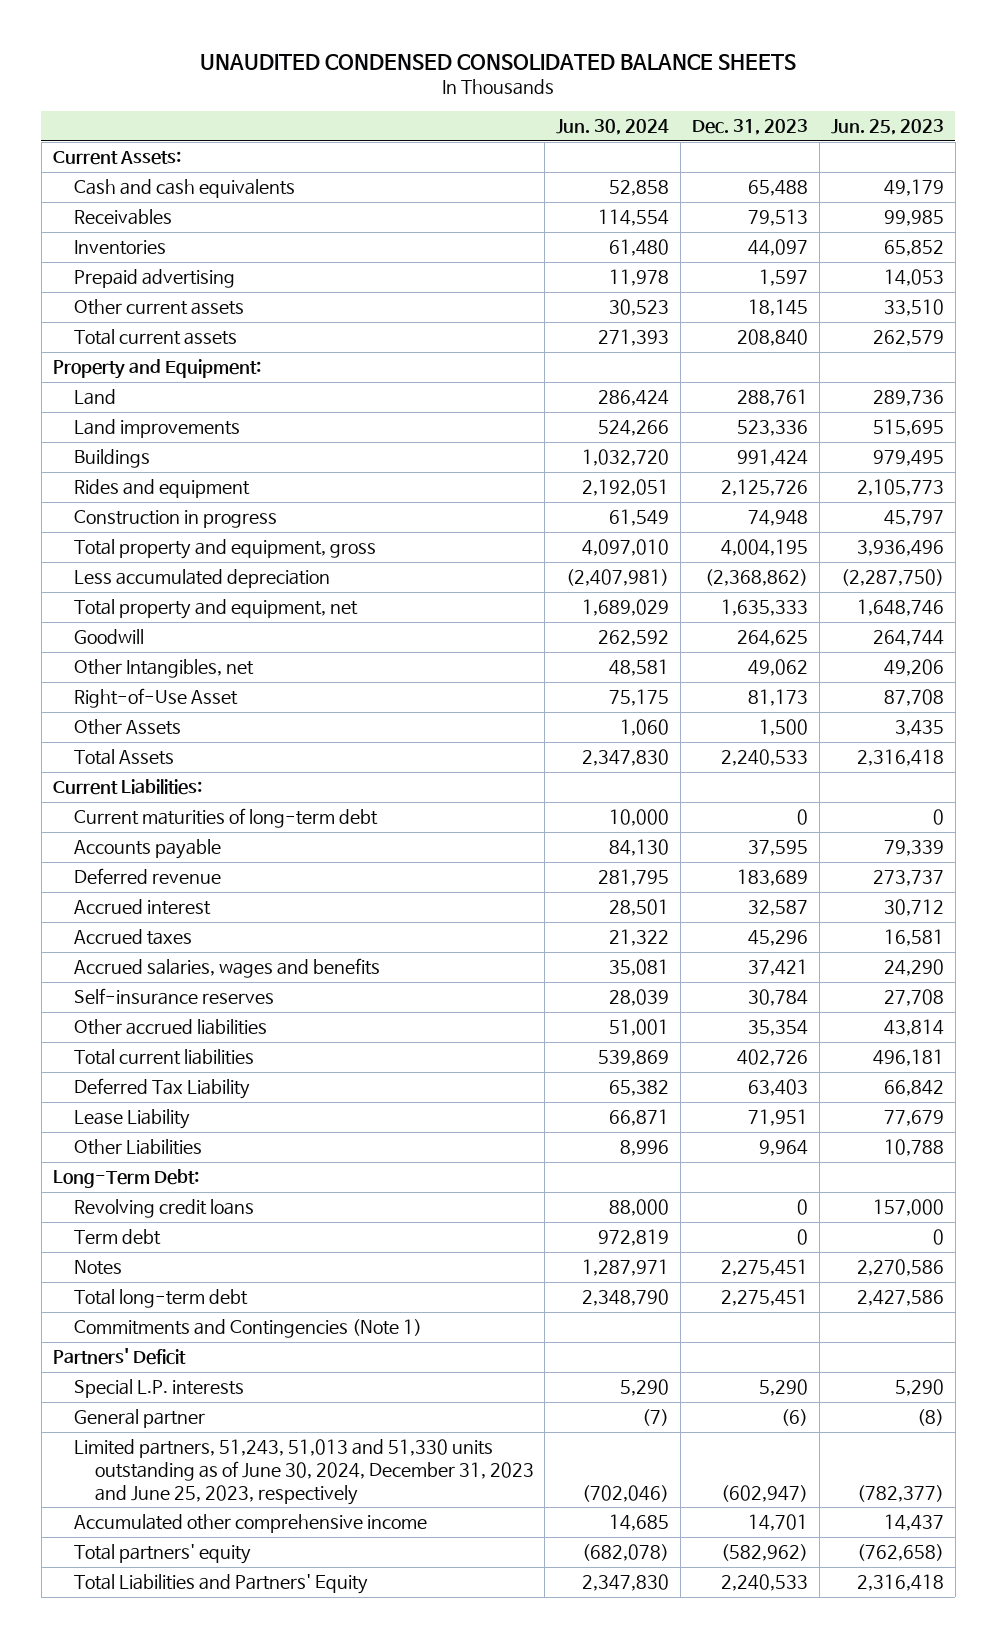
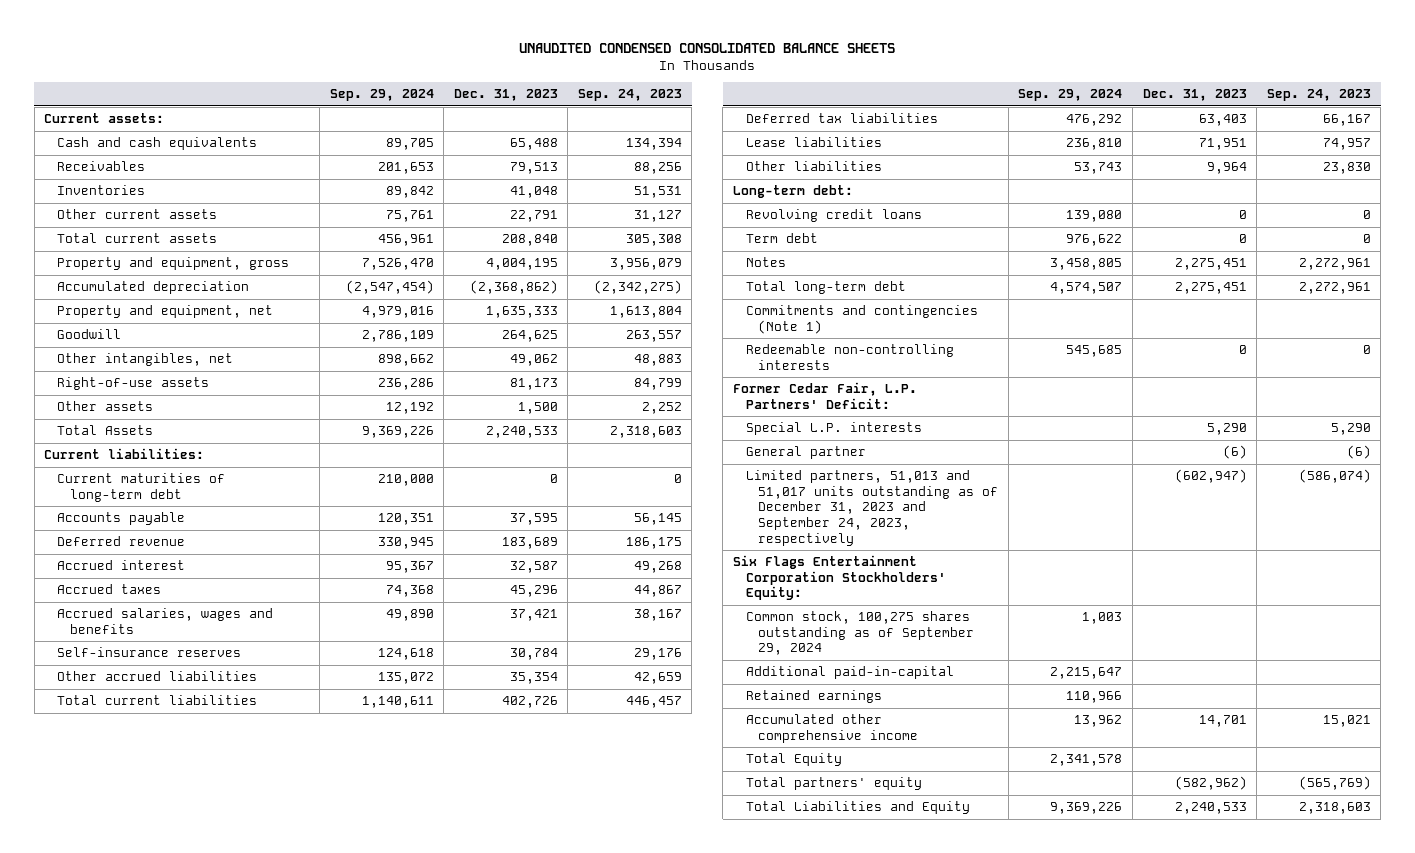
- | Jun. 30, 2024 | Dec. 31, 2023 | Jun. 25, 2023
+ | Sep. 29, 2024 | Dec. 31, 2023 | Sep. 24, 2023
- Current Assets:
+ Current assets:
- Inventories | 61,480 | 44,097 | 65,852
- Prepaid advertising | 11,978 | 1,597 | 14,053
- Other current assets | 30,523 | 18,145 | 33,510
+ Inventories | 89,842 | 41,048 | 51,531
+ Other current assets | 75,761 | 22,791 | 31,127
- Property and Equipment:
- Land | 286,424 | 288,761 | 289,736
- Land improvements | 524,266 | 523,336 | 515,695
- Buildings | 1,032,720 | 991,424 | 979,495
- Rides and equipment | 2,192,051 | 2,125,726 | 2,105,773
- Construction in progress | 61,549 | 74,948 | 45,797
- Total property and equipment, gross | 4,097,010 | 4,004,195 | 3,936,496
- Less accumulated depreciation | (2,407,981) | (2,368,862) | (2,287,750)
- Total property and equipment, net | 1,689,029 | 1,635,333 | 1,648,746
+ Property and equipment, gross | 7,526,470 | 4,004,195 | 3,956,079
+ Accumulated depreciation | (2,547,454) | (2,368,862) | (2,342,275)
+ Property and equipment, net | 4,979,016 | 1,635,333 | 1,613,804
- Other Intangibles, net | 48,581 | 49,062 | 49,206
- Right-of-Use Asset | 75,175 | 81,173 | 87,708
- Other Assets | 1,060 | 1,500 | 3,435
+ Other intangibles, net | 898,662 | 49,062 | 48,883
+ Right-of-use assets | 236,286 | 81,173 | 84,799
+ Other assets | 12,192 | 1,500 | 2,252
- Current Liabilities:
+ Current liabilities:
- Deferred Tax Liability | 65,382 | 63,403 | 66,842
- Lease Liability | 66,871 | 71,951 | 77,679
- Other Liabilities | 8,996 | 9,964 | 10,788
- Long-Term Debt:
+ Deferred tax liabilities | 476,292 | 63,403 | 66,167
+ Lease liabilities | 236,810 | 71,951 | 74,957
+ Other liabilities | 53,743 | 9,964 | 23,830
+ Long-term debt:
- Commitments and Contingencies (Note 1)
- Partners' Deficit
+ Commitments and contingencies (Note 1)
+ Redeemable non-controlling interests | 545,685 | 0 | 0
+ Former Cedar Fair, L.P. Partners' Deficit:
- Limited partners, 51,243, 51,013 and 51,330 units outstanding as of June 30, 2024, December 31, 2023 and June 25, 2023, respectively | (702,046) | (602,947) | (782,377)
+ Limited partners, 51,013 and 51,017 units outstanding as of December 31, 2023 and September 24, 2023, respectively | | (602,947) | (586,074)
+ Six Flags Entertainment Corporation Stockholders' Equity:
+ Common stock, 100,275 shares outstanding as of September 29, 2024 | 1,003 | |
+ Additional paid-in-capital | 2,215,647 | |
+ Retained earnings | 110,966 | |
+ Total Equity | 2,341,578 | |
- Total Liabilities and Partners' Equity | 2,347,830 | 2,240,533 | 2,316,418
+ Total Liabilities and Equity | 9,369,226 | 2,240,533 | 2,318,603

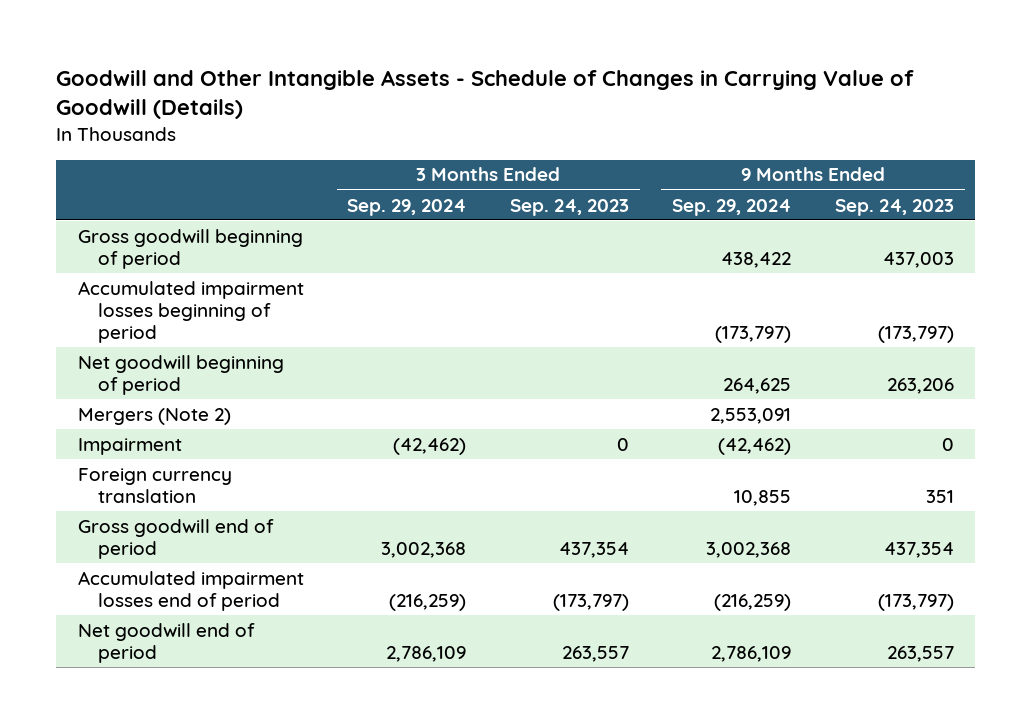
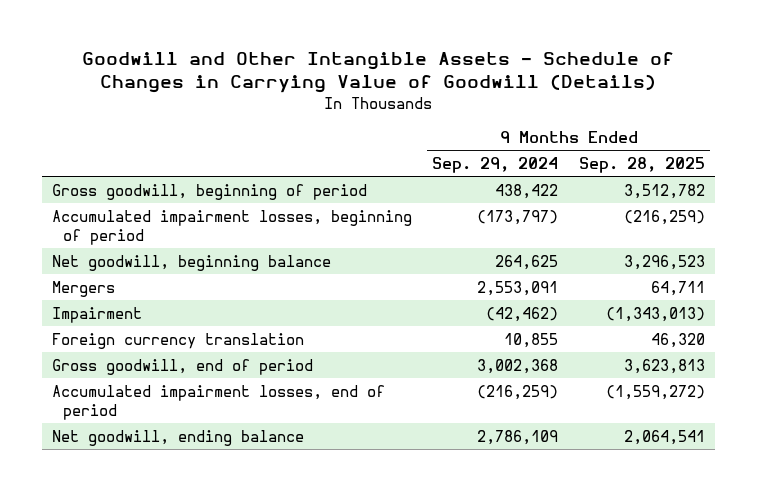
- | 3 Months Ended Sep. 29, 2024 | 3 Months Ended Sep. 24, 2023 | 9 Months Ended Sep. 29, 2024 | 9 Months Ended Sep. 24, 2023
+ | 9 Months Ended Sep. 29, 2024 | 9 Months Ended Sep. 28, 2025
- Gross goodwill beginning of period | | | 438,422 | 437,003
- Accumulated impairment losses beginning of period | | | (173,797) | (173,797)
- Net goodwill beginning of period | | | 264,625 | 263,206
- Mergers (Note 2) | | | 2,553,091 |
+ Gross goodwill, beginning of period | 438,422 | 3,512,782
+ Accumulated impairment losses, beginning of period | (173,797) | (216,259)
+ Net goodwill, beginning balance | 264,625 | 3,296,523
+ Mergers | 2,553,091 | 64,711
- Gross goodwill end of period | 3,002,368 | 437,354 | 3,002,368 | 437,354
- Accumulated impairment losses end of period | (216,259) | (173,797) | (216,259) | (173,797)
- Net goodwill end of period | 2,786,109 | 263,557 | 2,786,109 | 263,557
+ Gross goodwill, end of period | 3,002,368 | 3,623,813
+ Accumulated impairment losses, end of period | (216,259) | (1,559,272)
+ Net goodwill, ending balance | 2,786,109 | 2,064,541

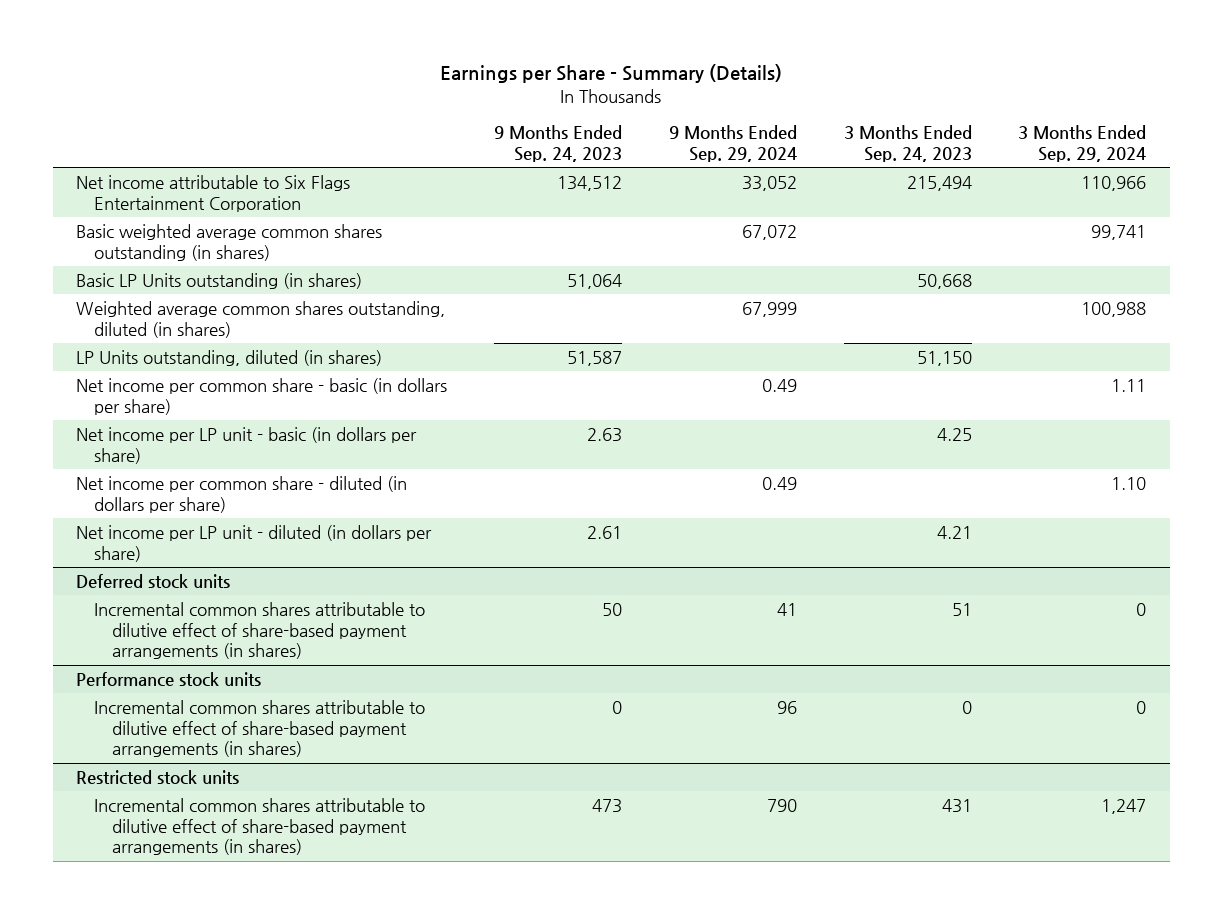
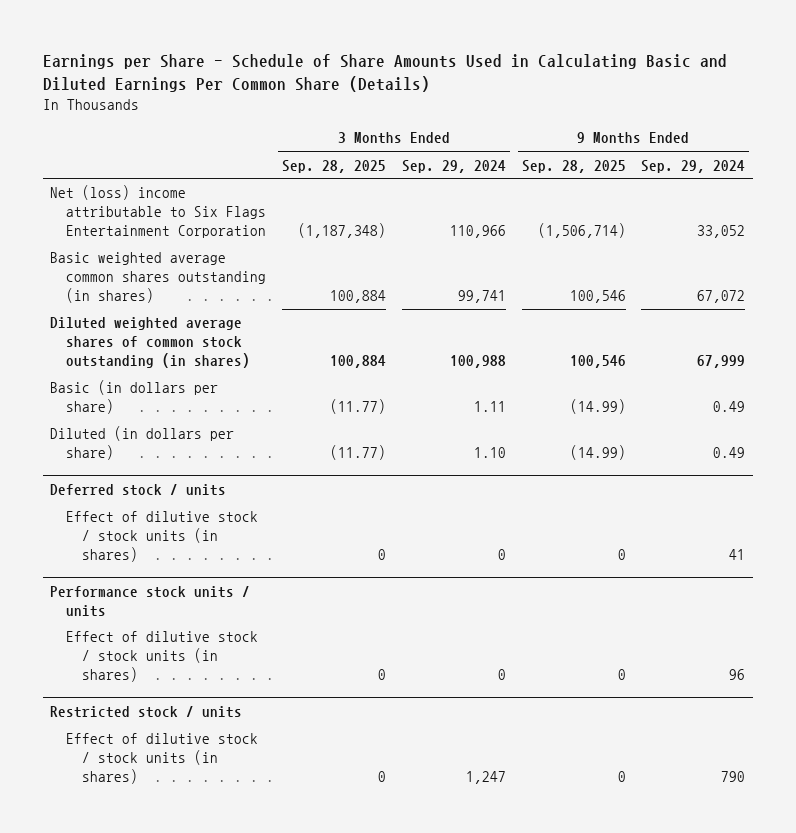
- Earnings per Share - Summary (Details)
+ Earnings per Share - Schedule of Share Amounts Used in Calculating Basic and Diluted Earnings Per Common Share (Details)
- | 9 Months Ended Sep. 24, 2023 | 9 Months Ended Sep. 29, 2024 | 3 Months Ended Sep. 24, 2023 | 3 Months Ended Sep. 29, 2024
+ | 3 Months Ended Sep. 28, 2025 | 3 Months Ended Sep. 29, 2024 | 9 Months Ended Sep. 28, 2025 | 9 Months Ended Sep. 29, 2024
- Net income attributable to Six Flags Entertainment Corporation | 134,512 | 33,052 | 215,494 | 110,966
+ Net (loss) income attributable to Six Flags Entertainment Corporation | (1,187,348) | 110,966 | (1,506,714) | 33,052
- Basic LP Units outstanding (in shares) | 51,064 | | 50,668 |
- Weighted average common shares outstanding, diluted (in shares) | | 67,999 | | 100,988
- LP Units outstanding, diluted (in shares) | 51,587 | | 51,150 |
- Net income per common share - basic (in dollars per share) | | 0.49 | | 1.11
- Net income per LP unit - basic (in dollars per share) | 2.63 | | 4.25 |
- Net income per common share - diluted (in dollars per share) | | 0.49 | | 1.10
- Net income per LP unit - diluted (in dollars per share) | 2.61 | | 4.21 |
- Deferred stock units
- Incremental common shares attributable to dilutive effect of share-based payment arrangements (in shares) | 50 | 41 | 51 | 0
- Performance stock units
- Incremental common shares attributable to dilutive effect of share-based payment arrangements (in shares) | 0 | 96 | 0 | 0
- Restricted stock units
- Incremental common shares attributable to dilutive effect of share-based payment arrangements (in shares) | 473 | 790 | 431 | 1,247
+ Diluted weighted average shares of common stock outstanding (in shares) | 100,884 | 100,988 | 100,546 | 67,999
+ Basic (in dollars per share) | (11.77) | 1.11 | (14.99) | 0.49
+ Diluted (in dollars per share) | (11.77) | 1.10 | (14.99) | 0.49
+ Deferred stock / units
+ Effect of dilutive stock / stock units (in shares) | 0 | 0 | 0 | 41
+ Performance stock units / units
+ Effect of dilutive stock / stock units (in shares) | 0 | 0 | 0 | 96
+ Restricted stock / units
+ Effect of dilutive stock / stock units (in shares) | 0 | 1,247 | 0 | 790

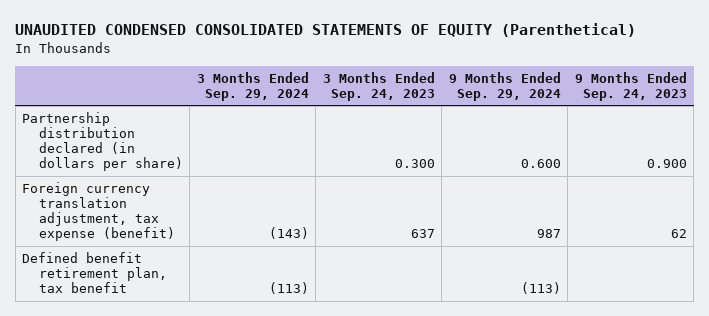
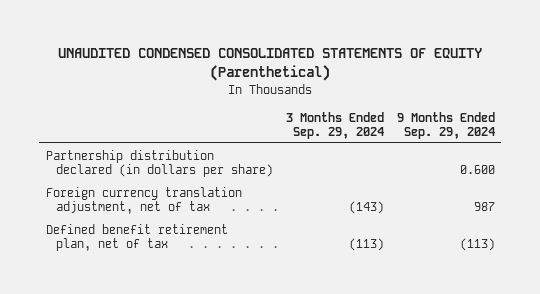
- | 3 Months Ended Sep. 29, 2024 | 3 Months Ended Sep. 24, 2023 | 9 Months Ended Sep. 29, 2024 | 9 Months Ended Sep. 24, 2023
+ | 3 Months Ended Sep. 29, 2024 | 9 Months Ended Sep. 29, 2024
- Foreign currency translation adjustment, tax expense (benefit) | (143) | 637 | 987 | 62
- Defined benefit retirement plan, tax benefit | (113) | | (113) |
+ Foreign currency translation adjustment, net of tax | (143) | 987
+ Defined benefit retirement plan, net of tax | (113) | (113)

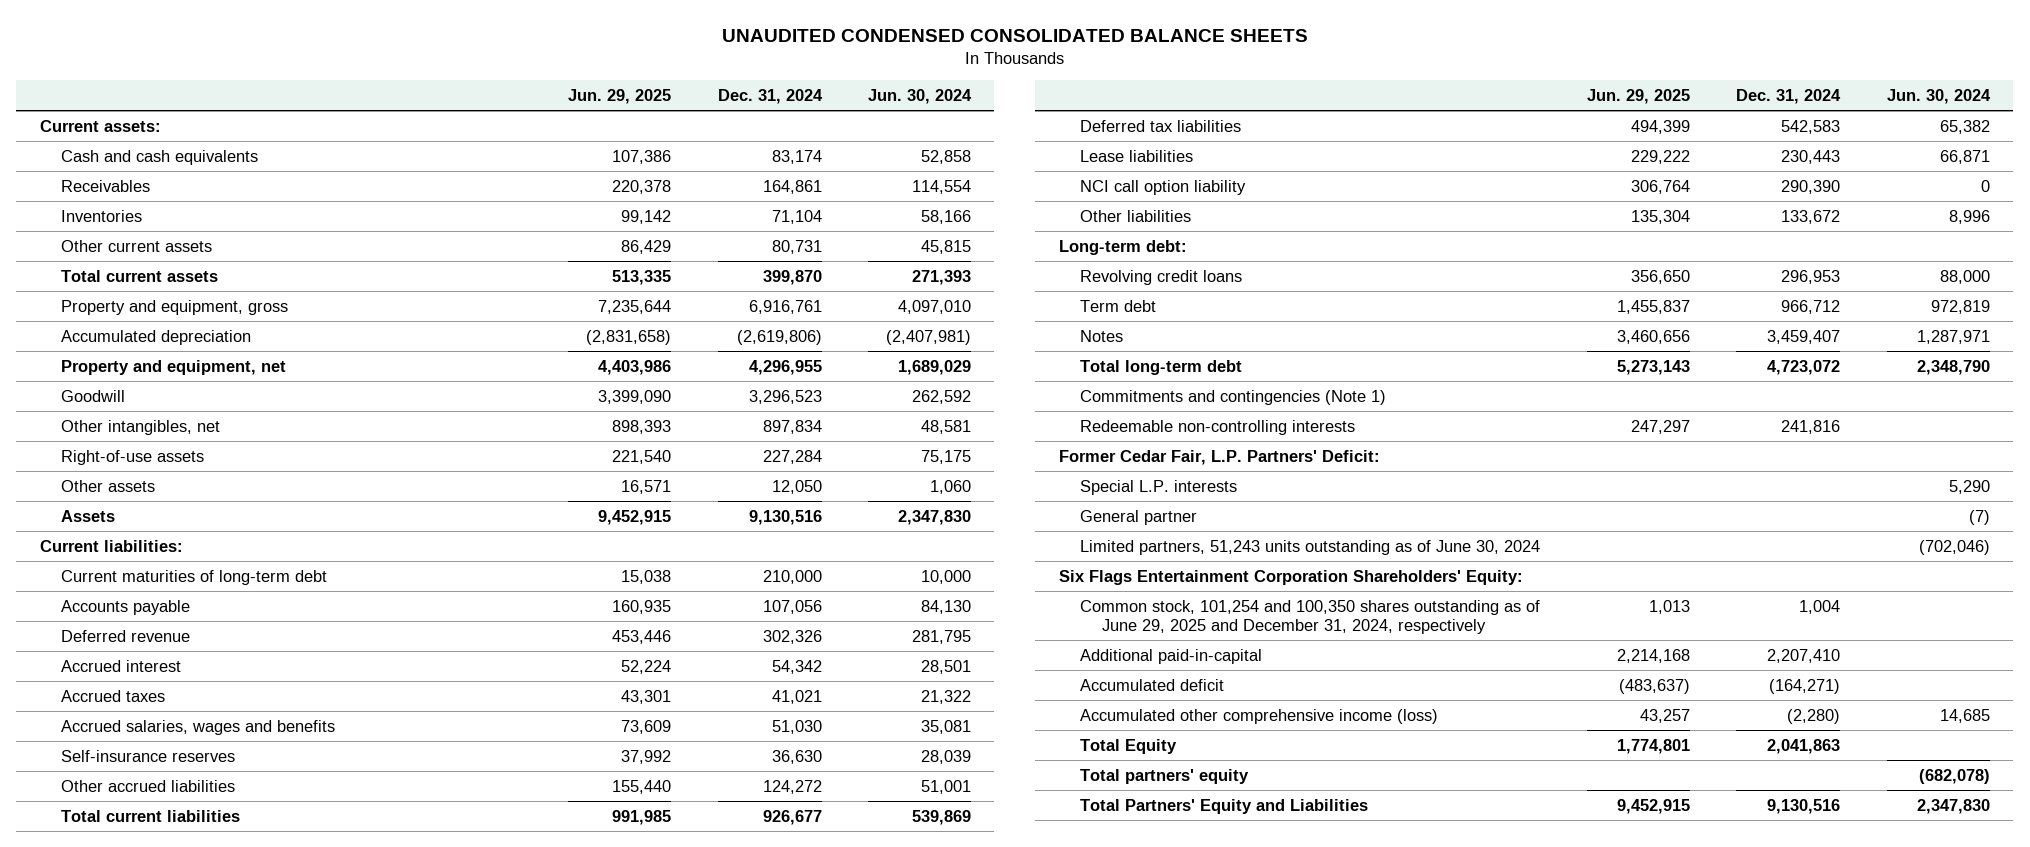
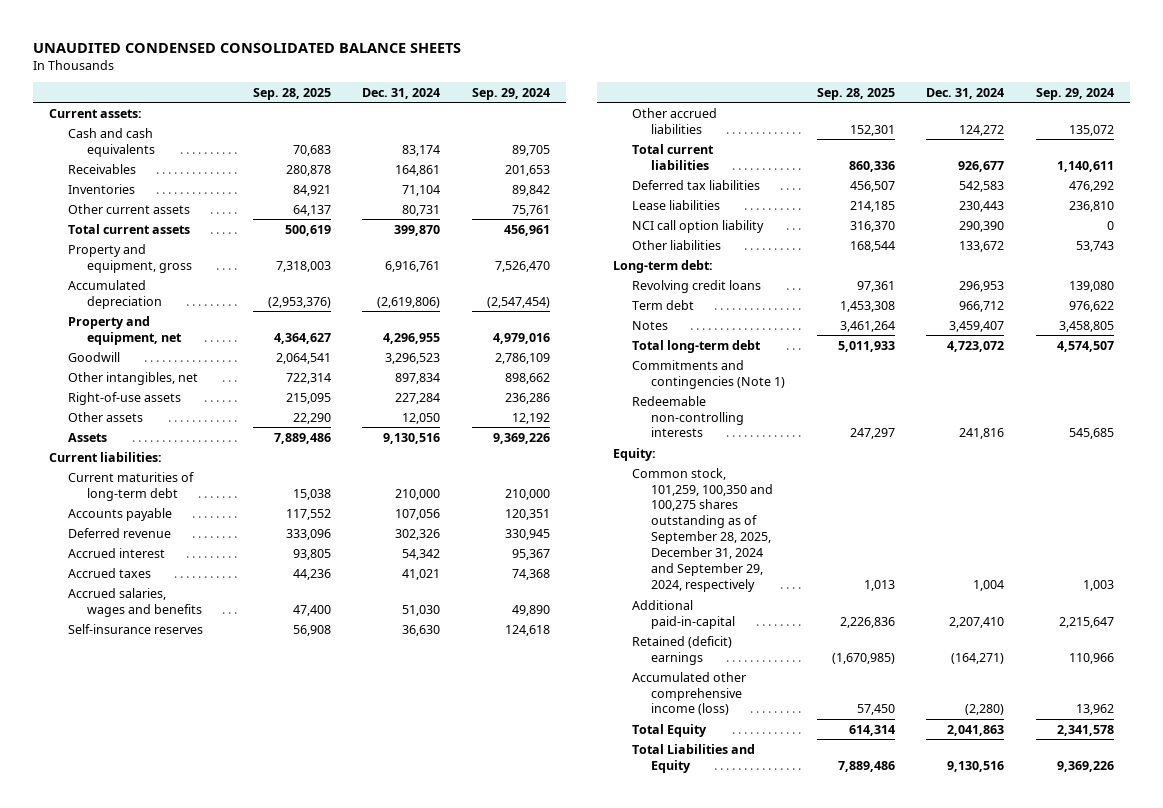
- | Jun. 29, 2025 | Dec. 31, 2024 | Jun. 30, 2024
+ | Sep. 28, 2025 | Dec. 31, 2024 | Sep. 29, 2024
- Former Cedar Fair, L.P. Partners' Deficit:
- Special L.P. interests | | | 5,290
- General partner | | | (7)
- Limited partners, 51,243 units outstanding as of June 30, 2024 | | | (702,046)
- Six Flags Entertainment Corporation Shareholders' Equity:
- Common stock, 101,254 and 100,350 shares outstanding as of June 29, 2025 and December 31, 2024, respectively | 1,013 | 1,004 |
+ Equity:
+ Common stock, 101,259, 100,350 and 100,275 shares outstanding as of September 28, 2025, December 31, 2024 and September 29, 2024, respectively | 1,013 | 1,004 | 1,003
- Accumulated deficit | (483,637) | (164,271) |
+ Retained (deficit) earnings | (1,670,985) | (164,271) | 110,966
- Total partners' equity | | | (682,078)
- Total Partners' Equity and Liabilities | 9,452,915 | 9,130,516 | 2,347,830
+ Total Liabilities and Equity | 7,889,486 | 9,130,516 | 9,369,226

